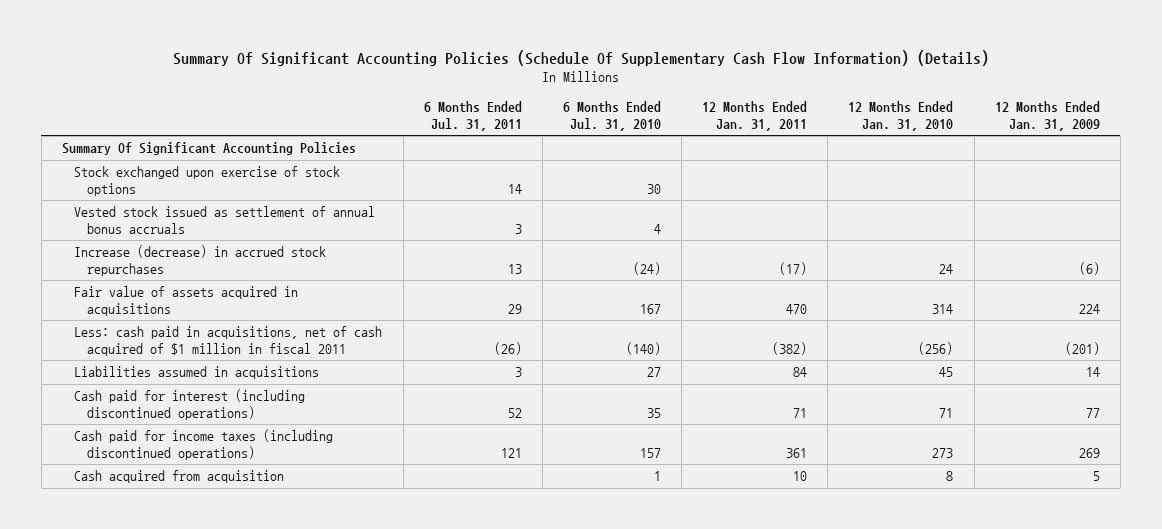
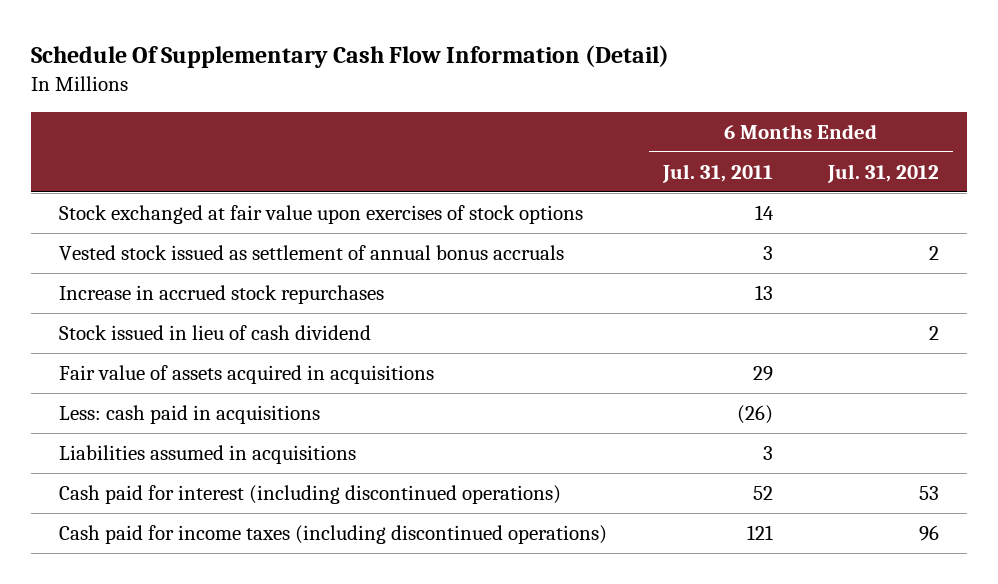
- Summary Of Significant Accounting Policies (Schedule Of Supplementary Cash Flow Information) (Details)
+ Schedule Of Supplementary Cash Flow Information (Detail)
- | 6 Months Ended Jul. 31, 2011 | 6 Months Ended Jul. 31, 2010 | 12 Months Ended Jan. 31, 2011 | 12 Months Ended Jan. 31, 2010 | 12 Months Ended Jan. 31, 2009
+ | 6 Months Ended Jul. 31, 2011 | 6 Months Ended Jul. 31, 2012
- Summary Of Significant Accounting Policies
- Stock exchanged upon exercise of stock options | 14 | 30 | | |
+ Stock exchanged at fair value upon exercises of stock options | 14 |
- Increase (decrease) in accrued stock repurchases | 13 | (24) | (17) | 24 | (6)
+ Increase in accrued stock repurchases | 13 |
+ Stock issued in lieu of cash dividend | | 2
- Less: cash paid in acquisitions, net of cash acquired of $1 million in fiscal 2011 | (26) | (140) | (382) | (256) | (201)
+ Less: cash paid in acquisitions | (26) |
- Cash acquired from acquisition | | 1 | 10 | 8 | 5

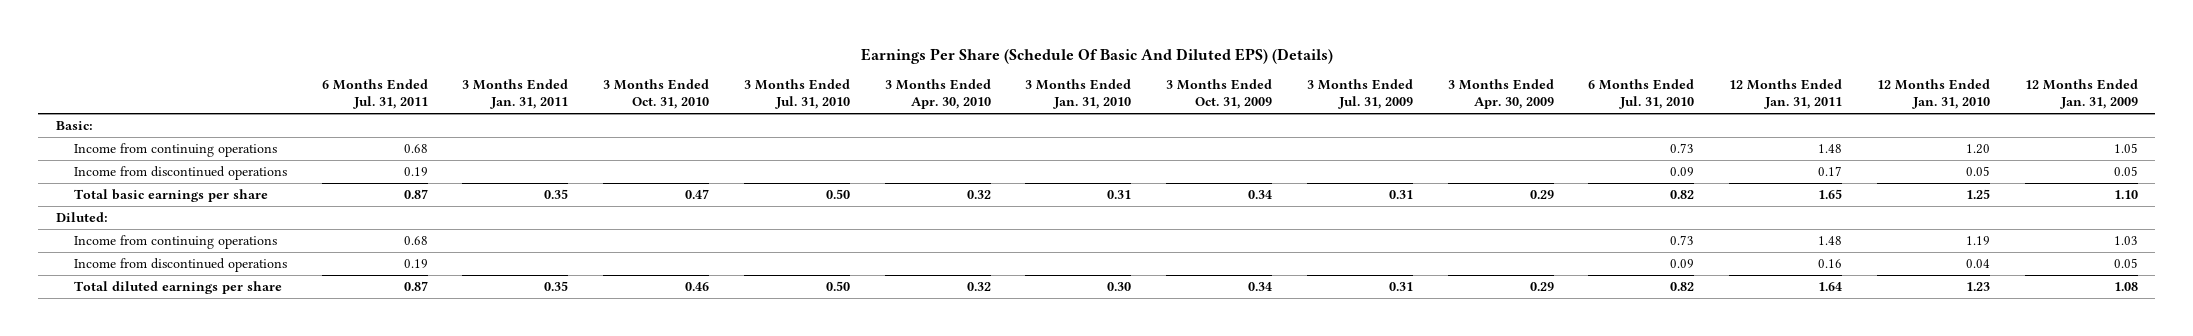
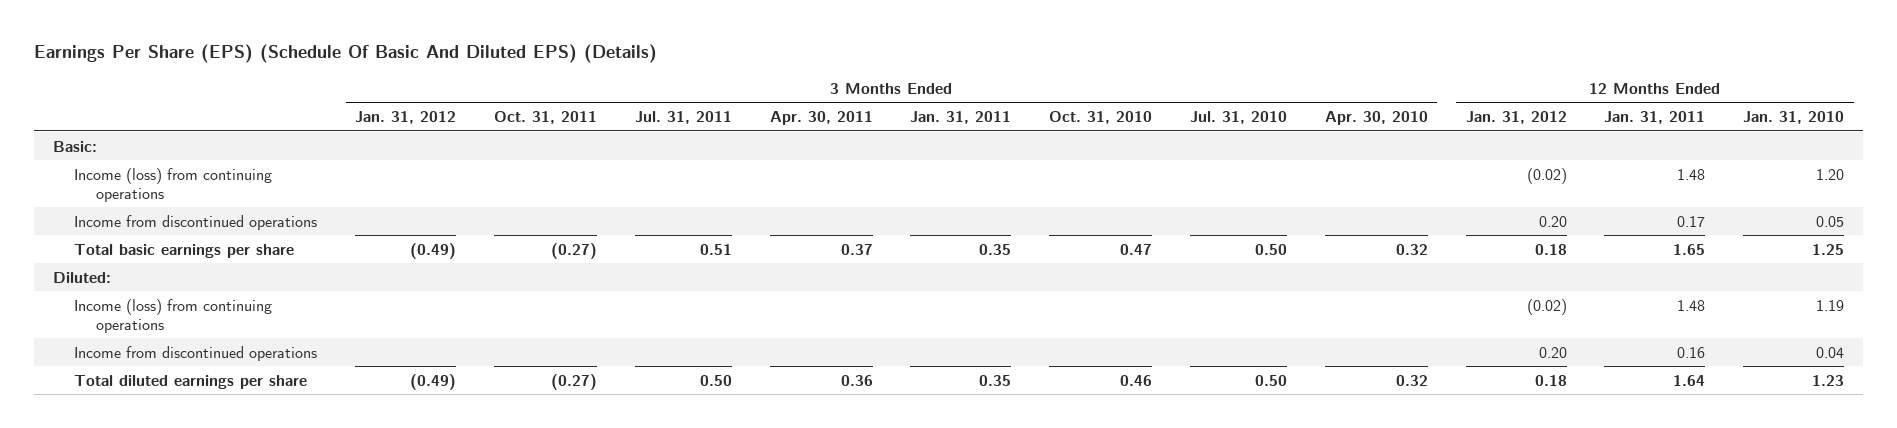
- Earnings Per Share (Schedule Of Basic And Diluted EPS) (Details)
+ Earnings Per Share (EPS) (Schedule Of Basic And Diluted EPS) (Details)
- | 6 Months Ended Jul. 31, 2011 | 3 Months Ended Jan. 31, 2011 | 3 Months Ended Oct. 31, 2010 | 3 Months Ended Jul. 31, 2010 | 3 Months Ended Apr. 30, 2010 | 3 Months Ended Jan. 31, 2010 | 3 Months Ended Oct. 31, 2009 | 3 Months Ended Jul. 31, 2009 | 3 Months Ended Apr. 30, 2009 | 6 Months Ended Jul. 31, 2010 | 12 Months Ended Jan. 31, 2011 | 12 Months Ended Jan. 31, 2010 | 12 Months Ended Jan. 31, 2009
+ | 3 Months Ended Jan. 31, 2012 | 3 Months Ended Oct. 31, 2011 | 3 Months Ended Jul. 31, 2011 | 3 Months Ended Apr. 30, 2011 | 3 Months Ended Jan. 31, 2011 | 3 Months Ended Oct. 31, 2010 | 3 Months Ended Jul. 31, 2010 | 3 Months Ended Apr. 30, 2010 | 12 Months Ended Jan. 31, 2012 | 12 Months Ended Jan. 31, 2011 | 12 Months Ended Jan. 31, 2010
- Income from continuing operations | 0.68 | | | | | | | | | 0.73 | 1.48 | 1.20 | 1.05
+ Income (loss) from continuing operations | | | | | | | | | (0.02) | 1.48 | 1.20
- Income from continuing operations | 0.68 | | | | | | | | | 0.73 | 1.48 | 1.19 | 1.03
+ Income (loss) from continuing operations | | | | | | | | | (0.02) | 1.48 | 1.19

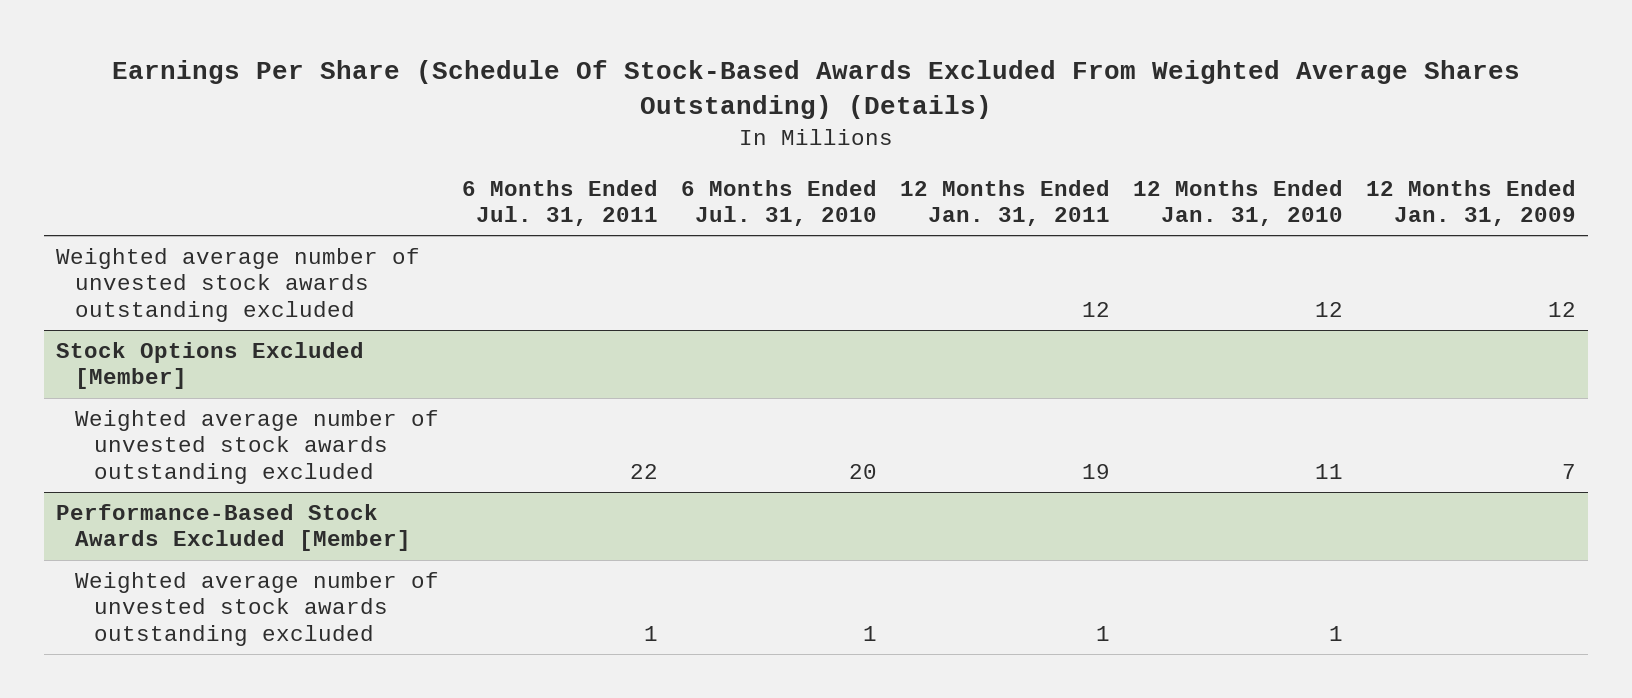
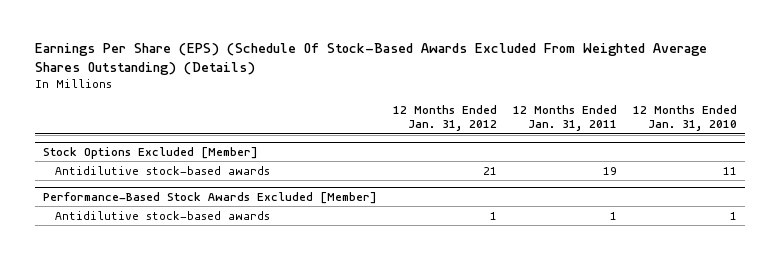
- Earnings Per Share (Schedule Of Stock-Based Awards Excluded From Weighted Average Shares Outstanding) (Details)
+ Earnings Per Share (EPS) (Schedule Of Stock-Based Awards Excluded From Weighted Average Shares Outstanding) (Details)
- | 6 Months Ended Jul. 31, 2011 | 6 Months Ended Jul. 31, 2010 | 12 Months Ended Jan. 31, 2011 | 12 Months Ended Jan. 31, 2010 | 12 Months Ended Jan. 31, 2009
+ | 12 Months Ended Jan. 31, 2012 | 12 Months Ended Jan. 31, 2011 | 12 Months Ended Jan. 31, 2010
- Weighted average number of unvested stock awards outstanding excluded | | | 12 | 12 | 12
@ Stock Options Excluded [Member]
- Weighted average number of unvested stock awards outstanding excluded | 22 | 20 | 19 | 11 | 7
+ Antidilutive stock-based awards | 21 | 19 | 11
@ Performance-Based Stock Awards Excluded [Member]
- Weighted average number of unvested stock awards outstanding excluded | 1 | 1 | 1 | 1 |
+ Antidilutive stock-based awards | 1 | 1 | 1

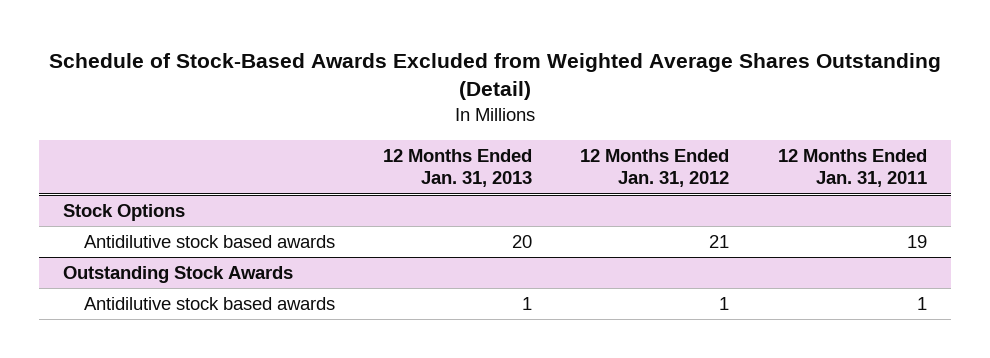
- Earnings Per Share (EPS) (Schedule Of Stock-Based Awards Excluded From Weighted Average Shares Outstanding) (Details)
+ Schedule of Stock-Based Awards Excluded from Weighted Average Shares Outstanding (Detail)
- | 12 Months Ended Jan. 31, 2012 | 12 Months Ended Jan. 31, 2011 | 12 Months Ended Jan. 31, 2010
+ | 12 Months Ended Jan. 31, 2013 | 12 Months Ended Jan. 31, 2012 | 12 Months Ended Jan. 31, 2011
- Stock Options Excluded [Member]
- Antidilutive stock-based awards | 21 | 19 | 11
- Performance-Based Stock Awards Excluded [Member]
- Antidilutive stock-based awards | 1 | 1 | 1
+ Stock Options
+ Antidilutive stock based awards | 20 | 21 | 19
+ Outstanding Stock Awards
+ Antidilutive stock based awards | 1 | 1 | 1

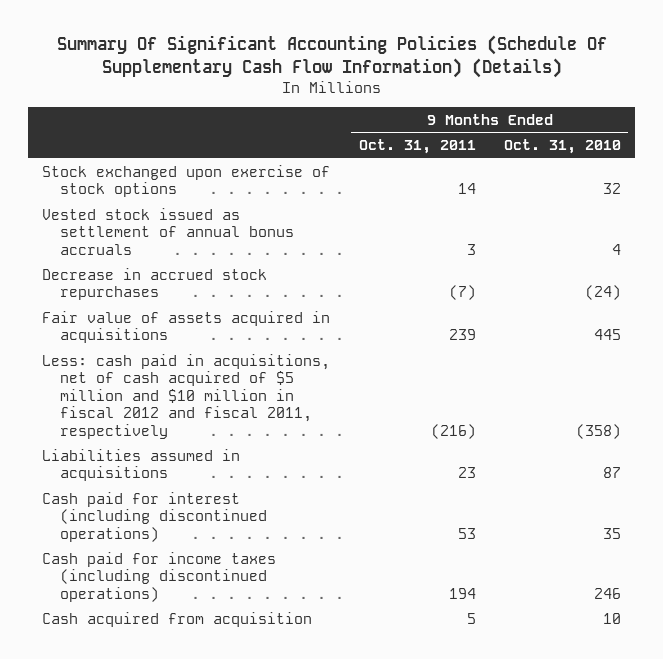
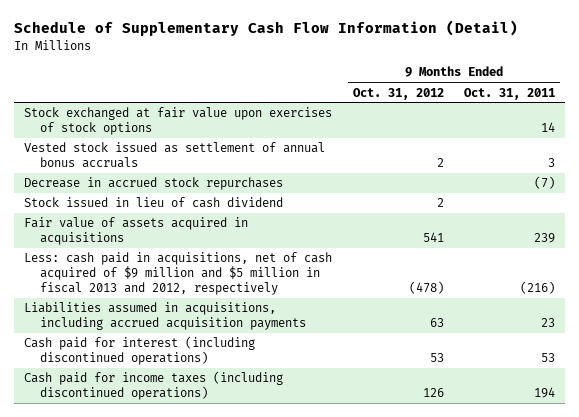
- Summary Of Significant Accounting Policies (Schedule Of Supplementary Cash Flow Information) (Details)
+ Schedule of Supplementary Cash Flow Information (Detail)
- | 9 Months Ended Oct. 31, 2011 | 9 Months Ended Oct. 31, 2010
+ | 9 Months Ended Oct. 31, 2012 | 9 Months Ended Oct. 31, 2011
- Stock exchanged upon exercise of stock options | 14 | 32
+ Stock exchanged at fair value upon exercises of stock options | | 14
+ Stock issued in lieu of cash dividend | 2 |
- Less: cash paid in acquisitions, net of cash acquired of $5 million and $10 million in fiscal 2012 and fiscal 2011, respectively | (216) | (358)
- Liabilities assumed in acquisitions | 23 | 87
+ Less: cash paid in acquisitions, net of cash acquired of $9 million and $5 million in fiscal 2013 and 2012, respectively | (478) | (216)
+ Liabilities assumed in acquisitions, including accrued acquisition payments | 63 | 23
- Cash acquired from acquisition | 5 | 10

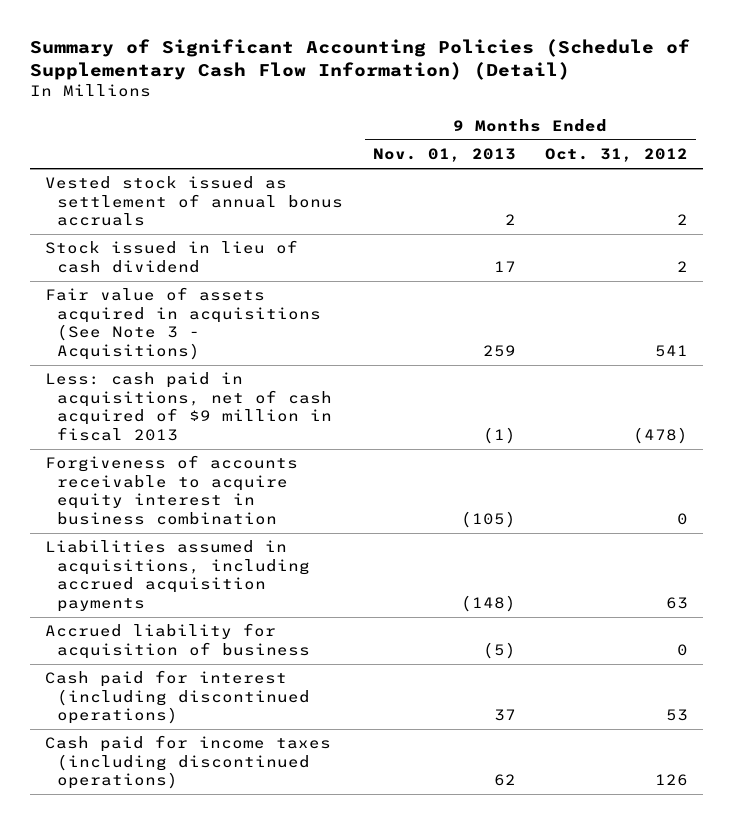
- Schedule of Supplementary Cash Flow Information (Detail)
+ Summary of Significant Accounting Policies (Schedule of Supplementary Cash Flow Information) (Detail)
- | 9 Months Ended Oct. 31, 2012 | 9 Months Ended Oct. 31, 2011
+ | 9 Months Ended Nov. 01, 2013 | 9 Months Ended Oct. 31, 2012
- Stock exchanged at fair value upon exercises of stock options | | 14
- Decrease in accrued stock repurchases | | (7)
- Fair value of assets acquired in acquisitions | 541 | 239
- Less: cash paid in acquisitions, net of cash acquired of $9 million and $5 million in fiscal 2013 and 2012, respectively | (478) | (216)
+ Fair value of assets acquired in acquisitions (See Note 3 - Acquisitions) | 259 | 541
+ Less: cash paid in acquisitions, net of cash acquired of $9 million in fiscal 2013 | (1) | (478)
+ Forgiveness of accounts receivable to acquire equity interest in business combination | (105) | 0
+ Accrued liability for acquisition of business | (5) | 0

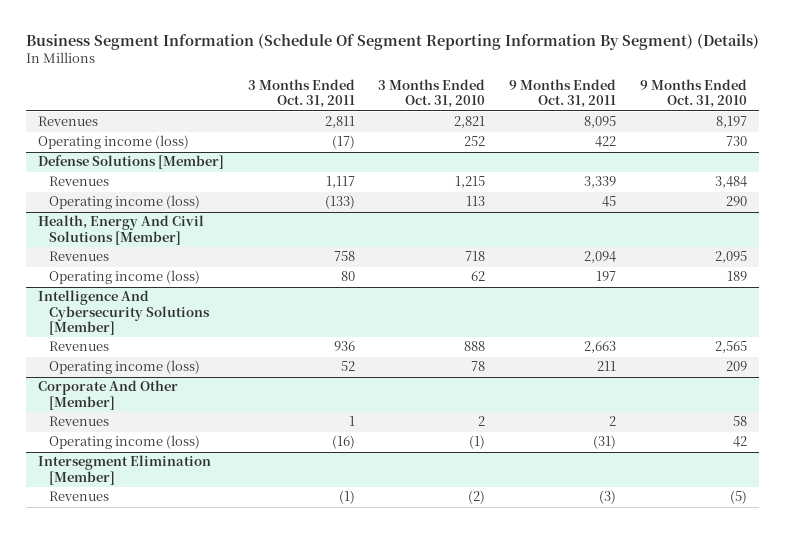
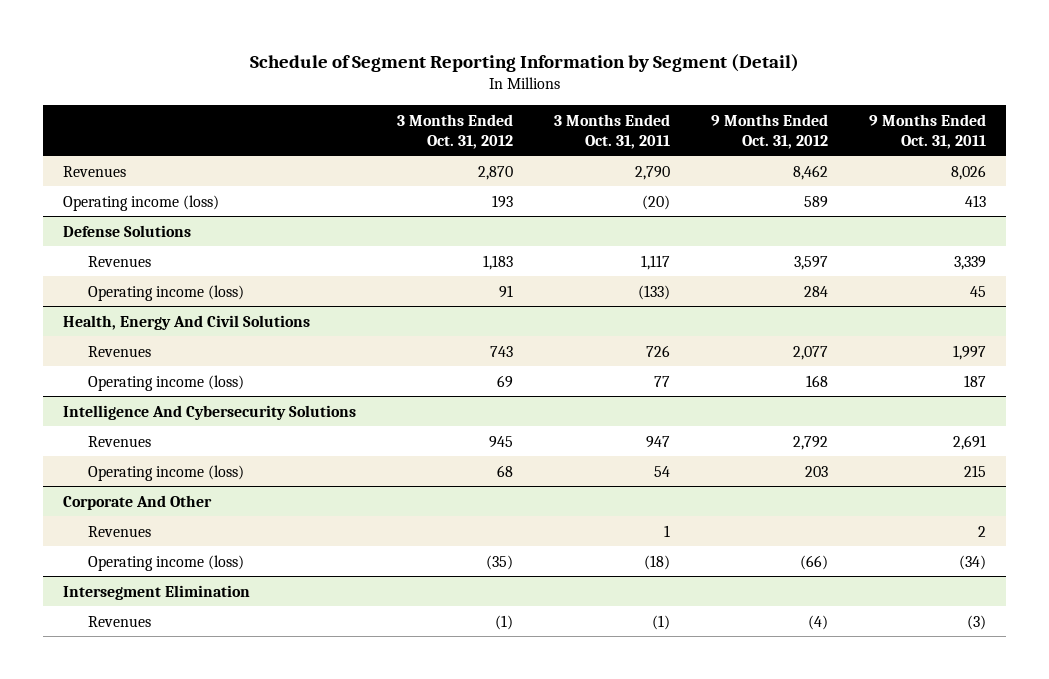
- Business Segment Information (Schedule Of Segment Reporting Information By Segment) (Details)
+ Schedule of Segment Reporting Information by Segment (Detail)
- | 3 Months Ended Oct. 31, 2011 | 3 Months Ended Oct. 31, 2010 | 9 Months Ended Oct. 31, 2011 | 9 Months Ended Oct. 31, 2010
+ | 3 Months Ended Oct. 31, 2012 | 3 Months Ended Oct. 31, 2011 | 9 Months Ended Oct. 31, 2012 | 9 Months Ended Oct. 31, 2011
- Revenues | 2,811 | 2,821 | 8,095 | 8,197
- Operating income (loss) | (17) | 252 | 422 | 730
- Defense Solutions [Member]
+ Revenues | 2,870 | 2,790 | 8,462 | 8,026
+ Operating income (loss) | 193 | (20) | 589 | 413
+ Defense Solutions
- Health, Energy And Civil Solutions [Member]
- Revenues | 758 | 718 | 2,094 | 2,095
- Operating income (loss) | 80 | 62 | 197 | 189
- Intelligence And Cybersecurity Solutions [Member]
- Revenues | 936 | 888 | 2,663 | 2,565
- Operating income (loss) | 52 | 78 | 211 | 209
- Corporate And Other [Member]
+ Health, Energy And Civil Solutions
+ Revenues | 743 | 726 | 2,077 | 1,997
+ Operating income (loss) | 69 | 77 | 168 | 187
+ Intelligence And Cybersecurity Solutions
+ Revenues | 945 | 947 | 2,792 | 2,691
+ Operating income (loss) | 68 | 54 | 203 | 215
+ Corporate And Other
- Operating income (loss) | (16) | (1) | (31) | 42
- Intersegment Elimination [Member]
+ Operating income (loss) | (35) | (18) | (66) | (34)
+ Intersegment Elimination

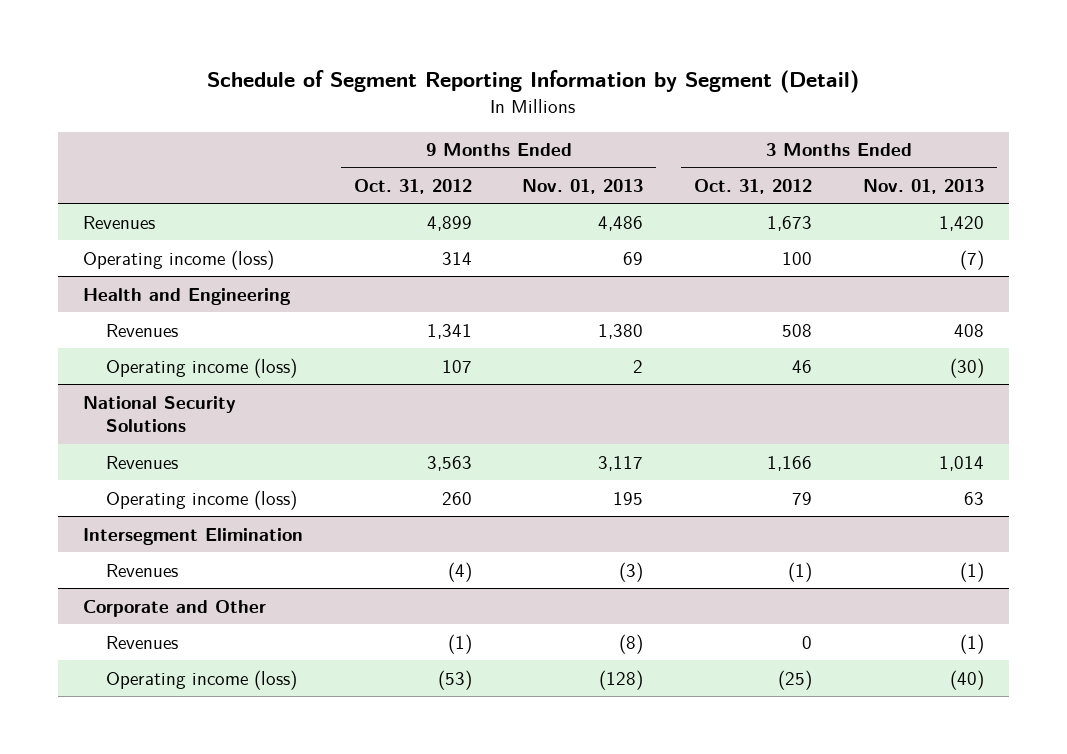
- | 3 Months Ended Oct. 31, 2012 | 3 Months Ended Oct. 31, 2011 | 9 Months Ended Oct. 31, 2012 | 9 Months Ended Oct. 31, 2011
+ | 9 Months Ended Oct. 31, 2012 | 9 Months Ended Nov. 01, 2013 | 3 Months Ended Oct. 31, 2012 | 3 Months Ended Nov. 01, 2013
- Revenues | 2,870 | 2,790 | 8,462 | 8,026
- Operating income (loss) | 193 | (20) | 589 | 413
- Defense Solutions
- Revenues | 1,183 | 1,117 | 3,597 | 3,339
- Operating income (loss) | 91 | (133) | 284 | 45
- Health, Energy And Civil Solutions
- Revenues | 743 | 726 | 2,077 | 1,997
- Operating income (loss) | 69 | 77 | 168 | 187
- Intelligence And Cybersecurity Solutions
- Revenues | 945 | 947 | 2,792 | 2,691
- Operating income (loss) | 68 | 54 | 203 | 215
- Corporate And Other
- Revenues | | 1 | | 2
- Operating income (loss) | (35) | (18) | (66) | (34)
+ Revenues | 4,899 | 4,486 | 1,673 | 1,420
+ Operating income (loss) | 314 | 69 | 100 | (7)
+ Health and Engineering
+ Revenues | 1,341 | 1,380 | 508 | 408
+ Operating income (loss) | 107 | 2 | 46 | (30)
+ National Security Solutions
+ Revenues | 3,563 | 3,117 | 1,166 | 1,014
+ Operating income (loss) | 260 | 195 | 79 | 63
+ Corporate and Other
+ Revenues | (1) | (8) | 0 | (1)
+ Operating income (loss) | (53) | (128) | (25) | (40)

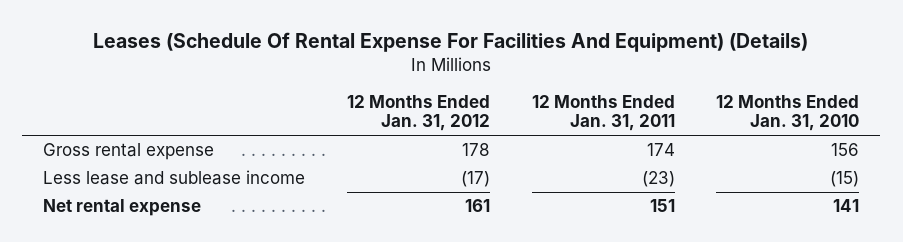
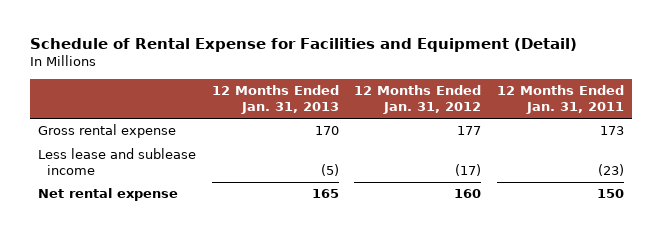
- Leases (Schedule Of Rental Expense For Facilities And Equipment) (Details)
+ Schedule of Rental Expense for Facilities and Equipment (Detail)
- | 12 Months Ended Jan. 31, 2012 | 12 Months Ended Jan. 31, 2011 | 12 Months Ended Jan. 31, 2010
+ | 12 Months Ended Jan. 31, 2013 | 12 Months Ended Jan. 31, 2012 | 12 Months Ended Jan. 31, 2011
- Gross rental expense | 178 | 174 | 156
+ Gross rental expense | 170 | 177 | 173
- Net rental expense | 161 | 151 | 141
+ Net rental expense | 165 | 160 | 150

